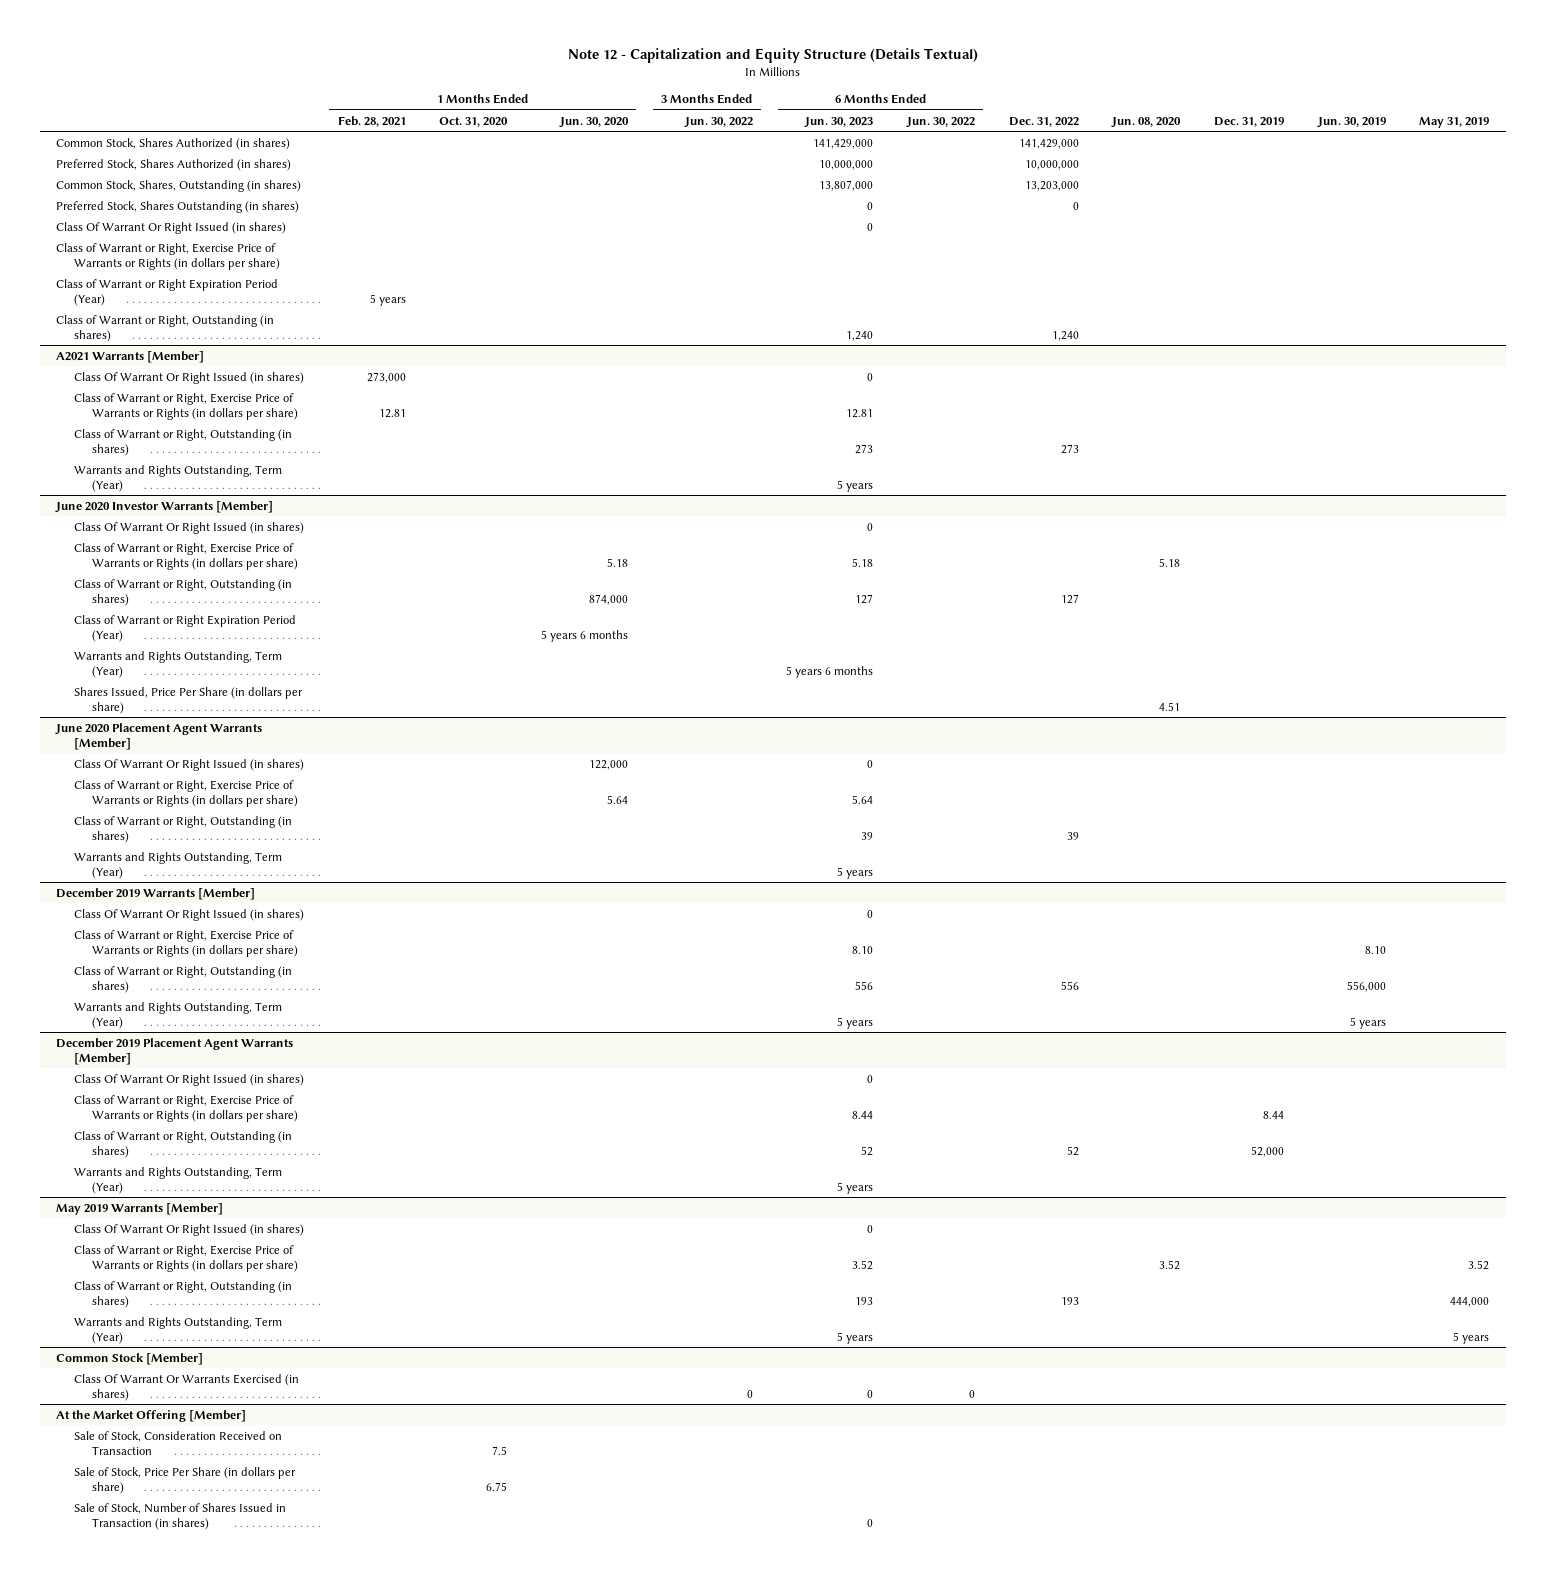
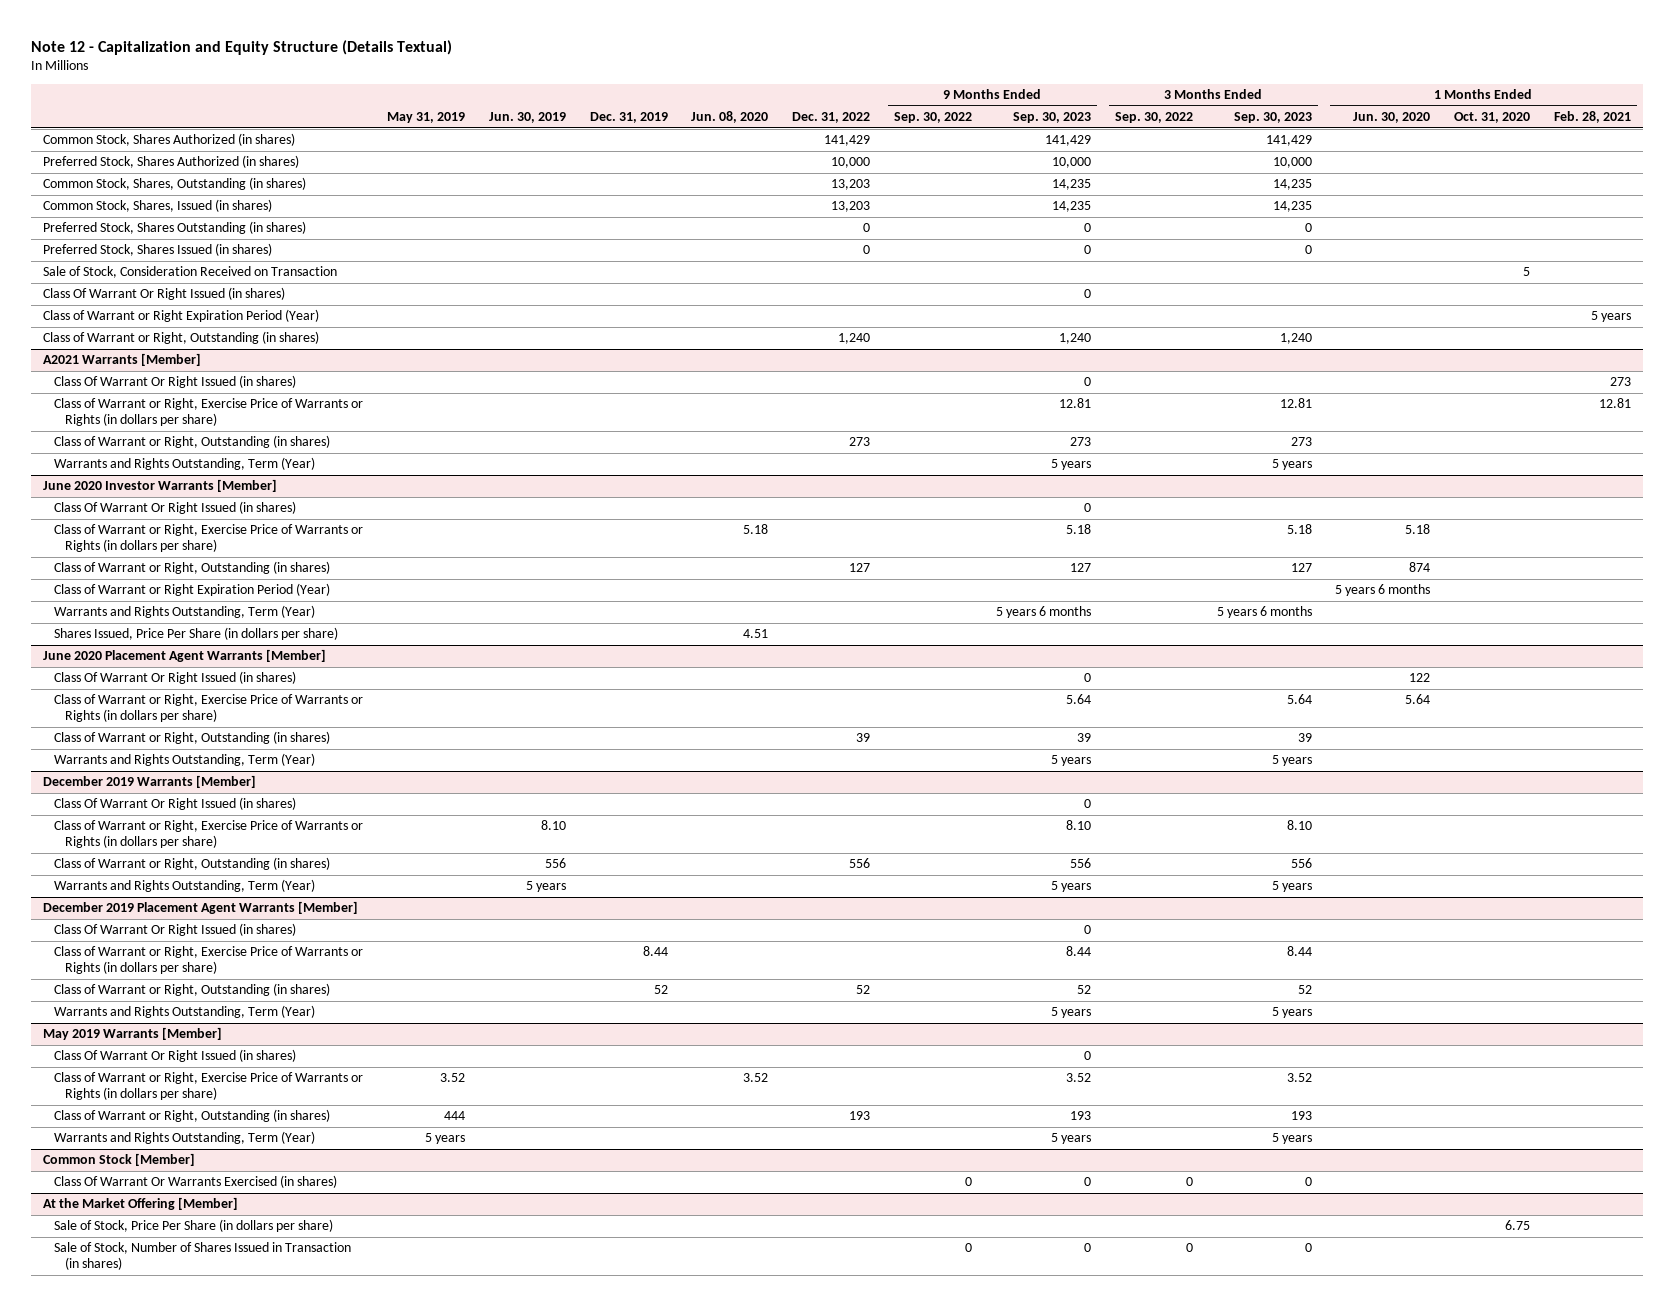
- | 1 Months Ended Feb. 28, 2021 | 1 Months Ended Oct. 31, 2020 | 1 Months Ended Jun. 30, 2020 | 3 Months Ended Jun. 30, 2022 | 6 Months Ended Jun. 30, 2023 | 6 Months Ended Jun. 30, 2022 | Dec. 31, 2022 | Jun. 08, 2020 | Dec. 31, 2019 | Jun. 30, 2019 | May 31, 2019
+ | May 31, 2019 | Jun. 30, 2019 | Dec. 31, 2019 | Jun. 08, 2020 | Dec. 31, 2022 | 9 Months Ended Sep. 30, 2022 | 9 Months Ended Sep. 30, 2023 | 3 Months Ended Sep. 30, 2022 | 3 Months Ended Sep. 30, 2023 | 1 Months Ended Jun. 30, 2020 | 1 Months Ended Oct. 31, 2020 | 1 Months Ended Feb. 28, 2021
- Common Stock, Shares Authorized (in shares) | | | | | 141,429,000 | | 141,429,000 | | | |
- Preferred Stock, Shares Authorized (in shares) | | | | | 10,000,000 | | 10,000,000 | | | |
- Common Stock, Shares, Outstanding (in shares) | | | | | 13,807,000 | | 13,203,000 | | | |
+ Common Stock, Shares Authorized (in shares) | | | | | 141,429 | | 141,429 | | 141,429 | | |
+ Preferred Stock, Shares Authorized (in shares) | | | | | 10,000 | | 10,000 | | 10,000 | | |
+ Common Stock, Shares, Outstanding (in shares) | | | | | 13,203 | | 14,235 | | 14,235 | | |
+ Common Stock, Shares, Issued (in shares) | | | | | 13,203 | | 14,235 | | 14,235 | | |
+ Preferred Stock, Shares Issued (in shares) | | | | | 0 | | 0 | | 0 | | |
+ Sale of Stock, Consideration Received on Transaction | | | | | | | | | | | 5 |
- Class of Warrant or Right, Exercise Price of Warrants or Rights (in dollars per share)
@ A2021 Warrants [Member]
- Class Of Warrant Or Right Issued (in shares) | 273,000 | | | | 0 | | | | | |
+ Class Of Warrant Or Right Issued (in shares) | | | | | | | 0 | | | | | 273
@ June 2020 Investor Warrants [Member]
- Class of Warrant or Right, Outstanding (in shares) | | | 874,000 | | 127 | | 127 | | | |
+ Class of Warrant or Right, Outstanding (in shares) | | | | | 127 | | 127 | | 127 | 874 | |
@ June 2020 Placement Agent Warrants [Member]
- Class Of Warrant Or Right Issued (in shares) | | | 122,000 | | 0 | | | | | |
+ Class Of Warrant Or Right Issued (in shares) | | | | | | | 0 | | | 122 | |
@ December 2019 Warrants [Member]
- Class of Warrant or Right, Outstanding (in shares) | | | | | 556 | | 556 | | | 556,000 |
+ Class of Warrant or Right, Outstanding (in shares) | | 556 | | | 556 | | 556 | | 556 | | |
@ December 2019 Placement Agent Warrants [Member]
- Class of Warrant or Right, Outstanding (in shares) | | | | | 52 | | 52 | | 52,000 | |
+ Class of Warrant or Right, Outstanding (in shares) | | | 52 | | 52 | | 52 | | 52 | | |
@ May 2019 Warrants [Member]
- Class of Warrant or Right, Outstanding (in shares) | | | | | 193 | | 193 | | | | 444,000
+ Class of Warrant or Right, Outstanding (in shares) | 444 | | | | 193 | | 193 | | 193 | | |
@ At the Market Offering [Member]
- Sale of Stock, Consideration Received on Transaction | | 7.5 | | | | | | | | |

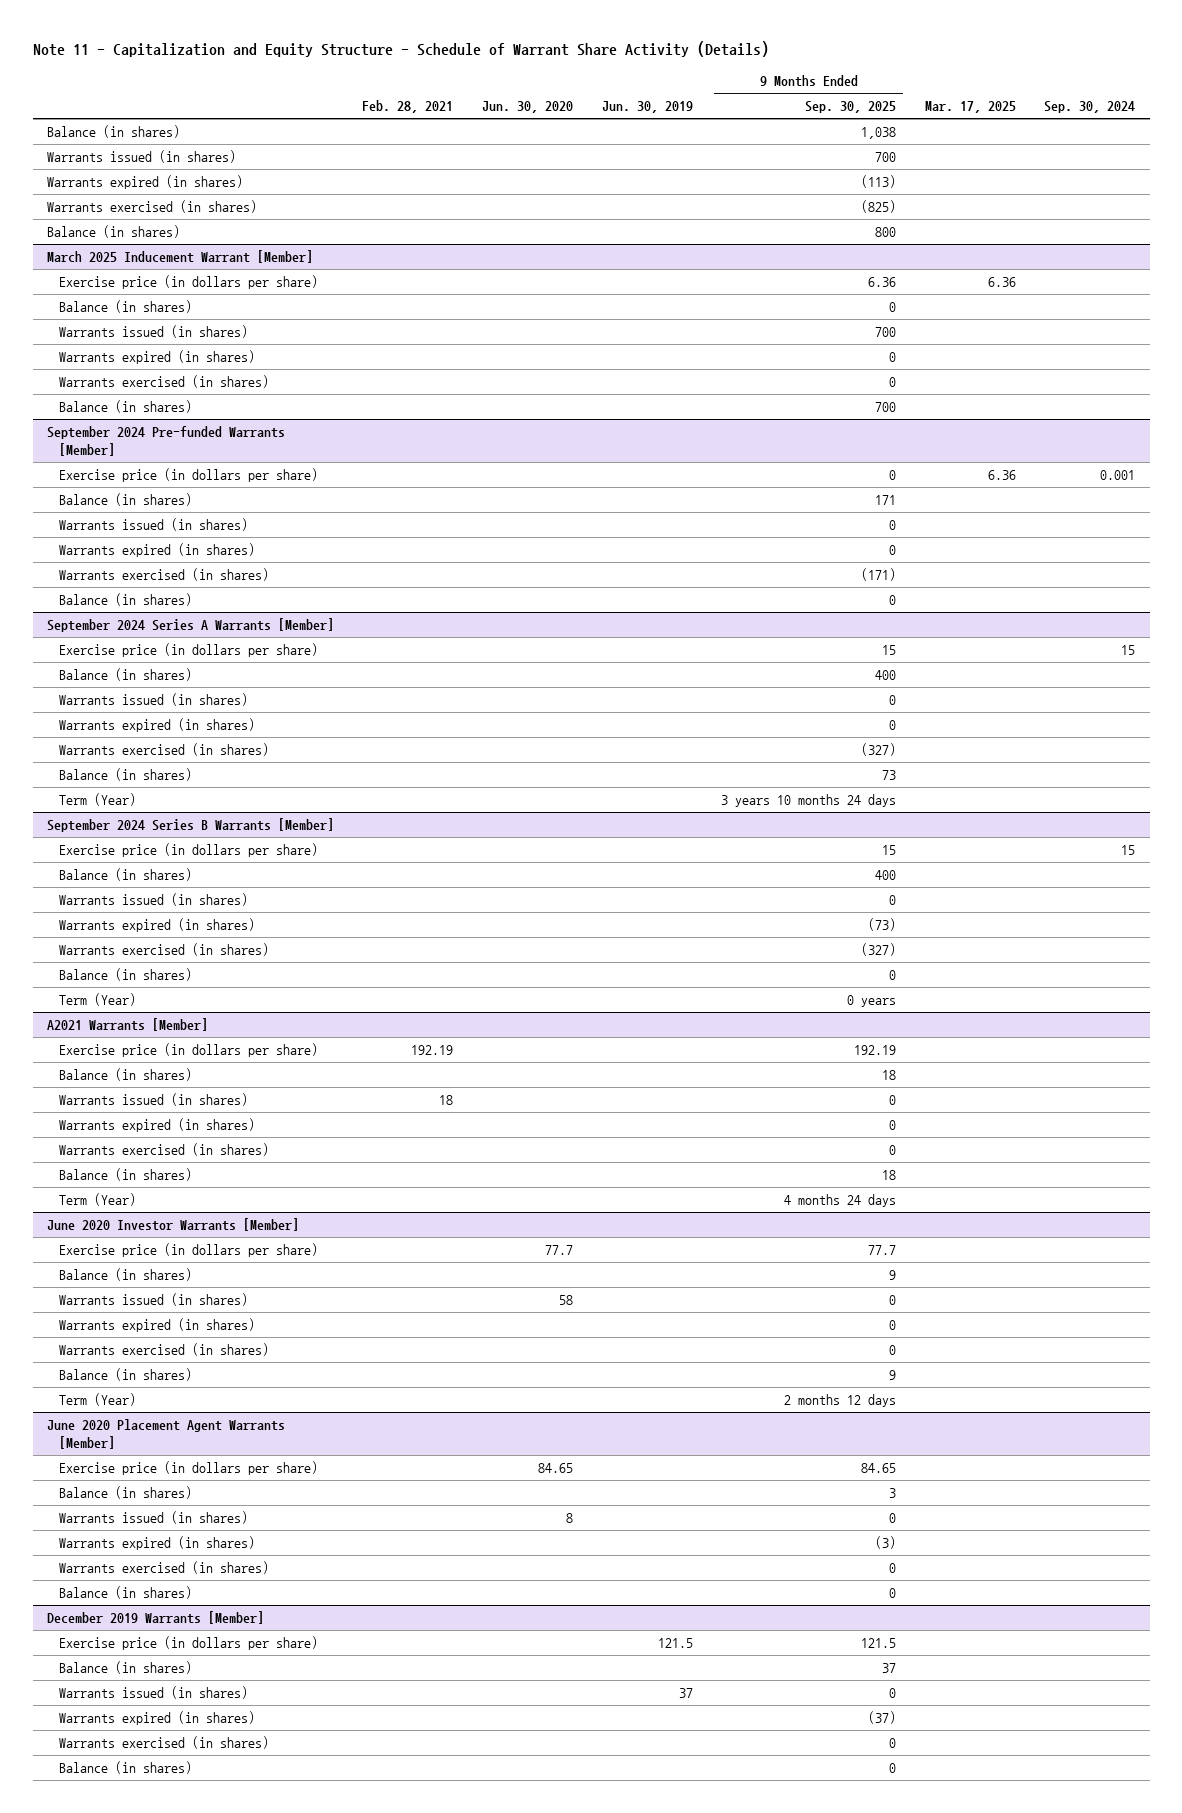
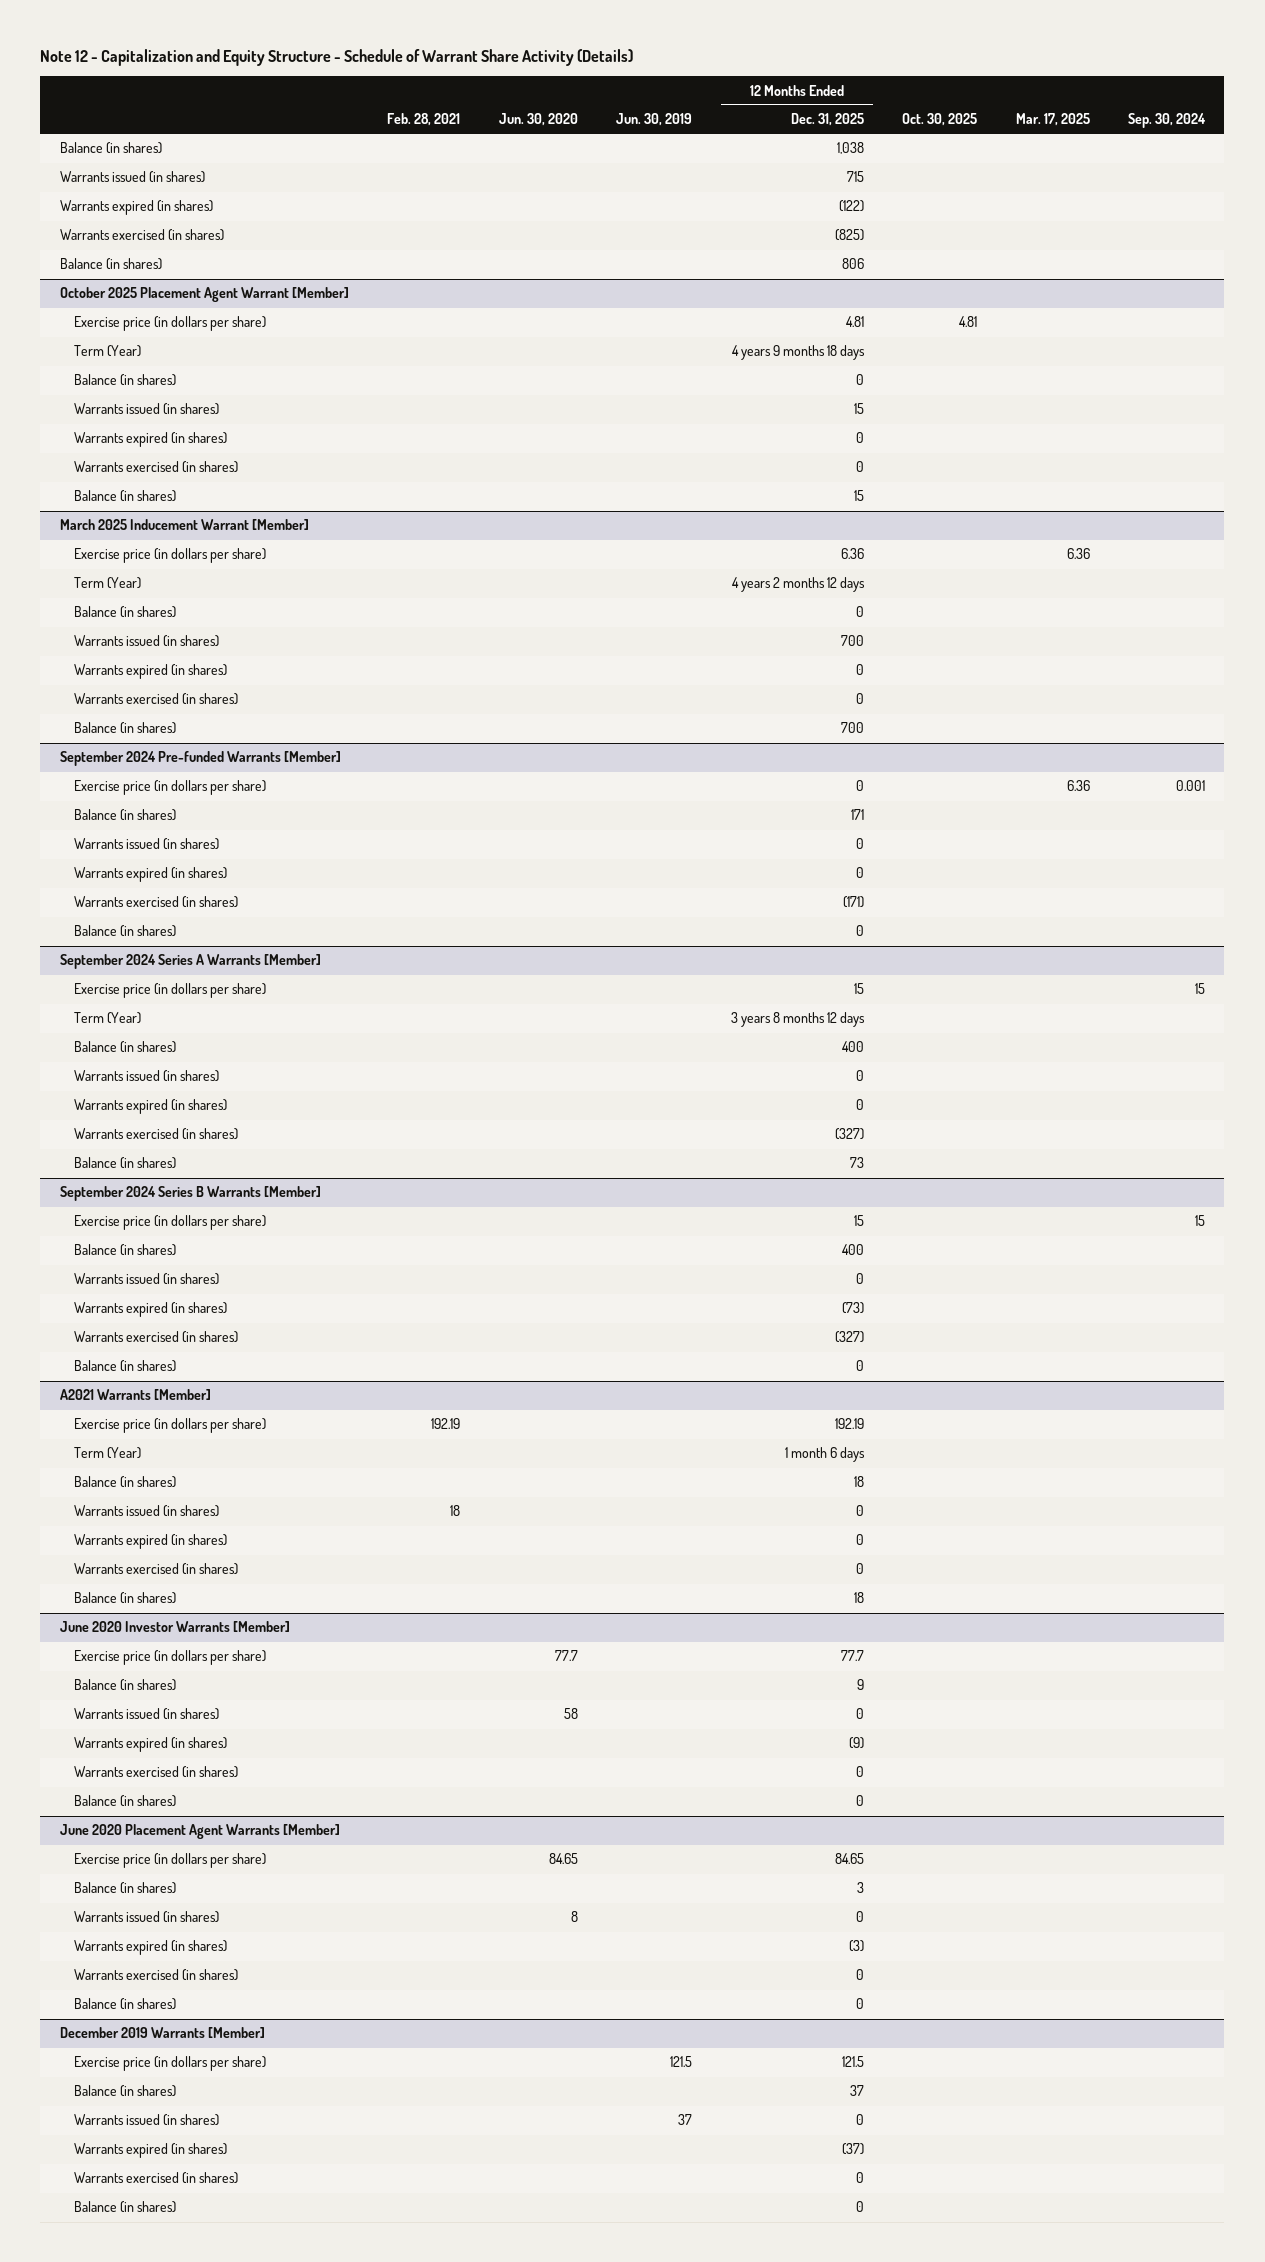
- Note 11 - Capitalization and Equity Structure - Schedule of Warrant Share Activity (Details)
+ Note 12 - Capitalization and Equity Structure - Schedule of Warrant Share Activity (Details)
- | Feb. 28, 2021 | Jun. 30, 2020 | Jun. 30, 2019 | 9 Months Ended Sep. 30, 2025 | Mar. 17, 2025 | Sep. 30, 2024
+ | Feb. 28, 2021 | Jun. 30, 2020 | Jun. 30, 2019 | 12 Months Ended Dec. 31, 2025 | Oct. 30, 2025 | Mar. 17, 2025 | Sep. 30, 2024
+ October 2025 Placement Agent Warrant [Member]
+ Exercise price (in dollars per share) | | | | 4.81 | 4.81 | |
+ Term (Year) | | | | 4 years 9 months 18 days | | |
+ Balance (in shares) | | | | 0 | | |
+ Warrants issued (in shares) | | | | 15 | | |
+ Warrants expired (in shares) | | | | 0 | | |
+ Warrants exercised (in shares) | | | | 0 | | |
+ Balance (in shares) | | | | 15 | | |
@ March 2025 Inducement Warrant [Member]
+ Term (Year) | | | | 4 years 2 months 12 days | | |
@ September 2024 Series A Warrants [Member]
moved up: Term (Year) | | | | 3 years 8 months 12 days | | |
@ September 2024 Series B Warrants [Member]
- Term (Year) | | | | 0 years | |
@ A2021 Warrants [Member]
moved up: Term (Year) | | | | 1 month 6 days | | |
@ June 2020 Investor Warrants [Member]
- Term (Year) | | | | 2 months 12 days | |

